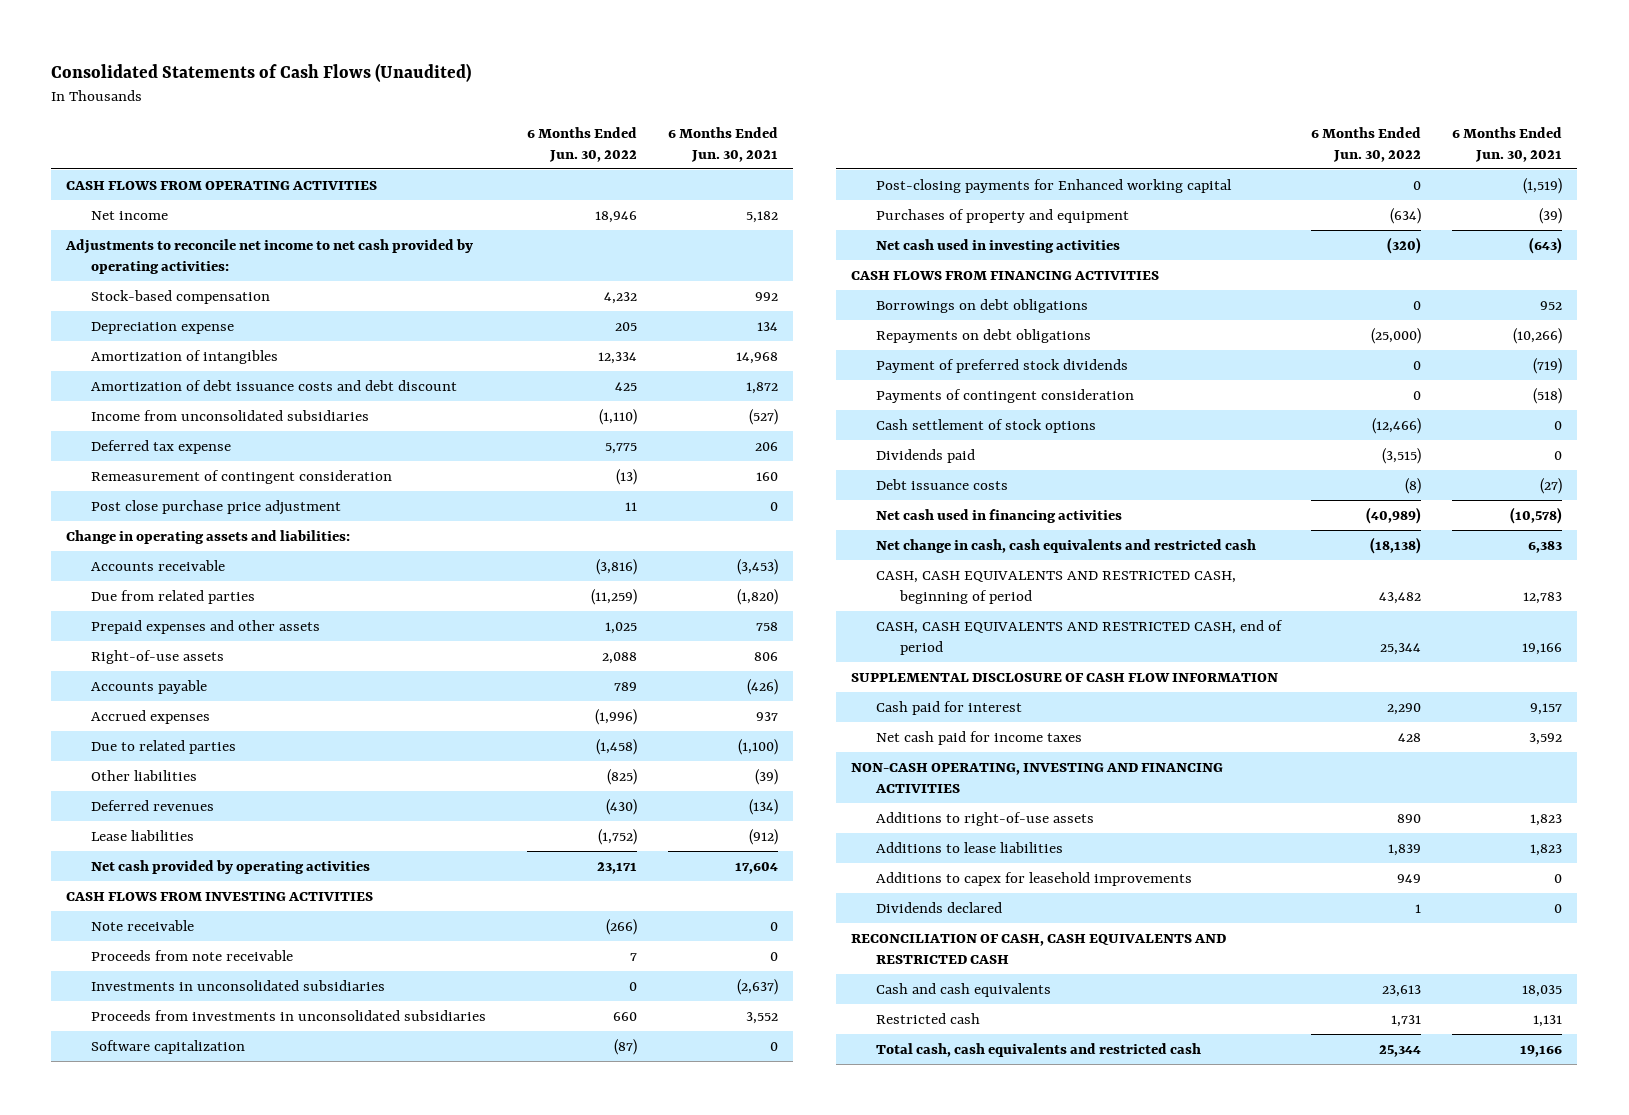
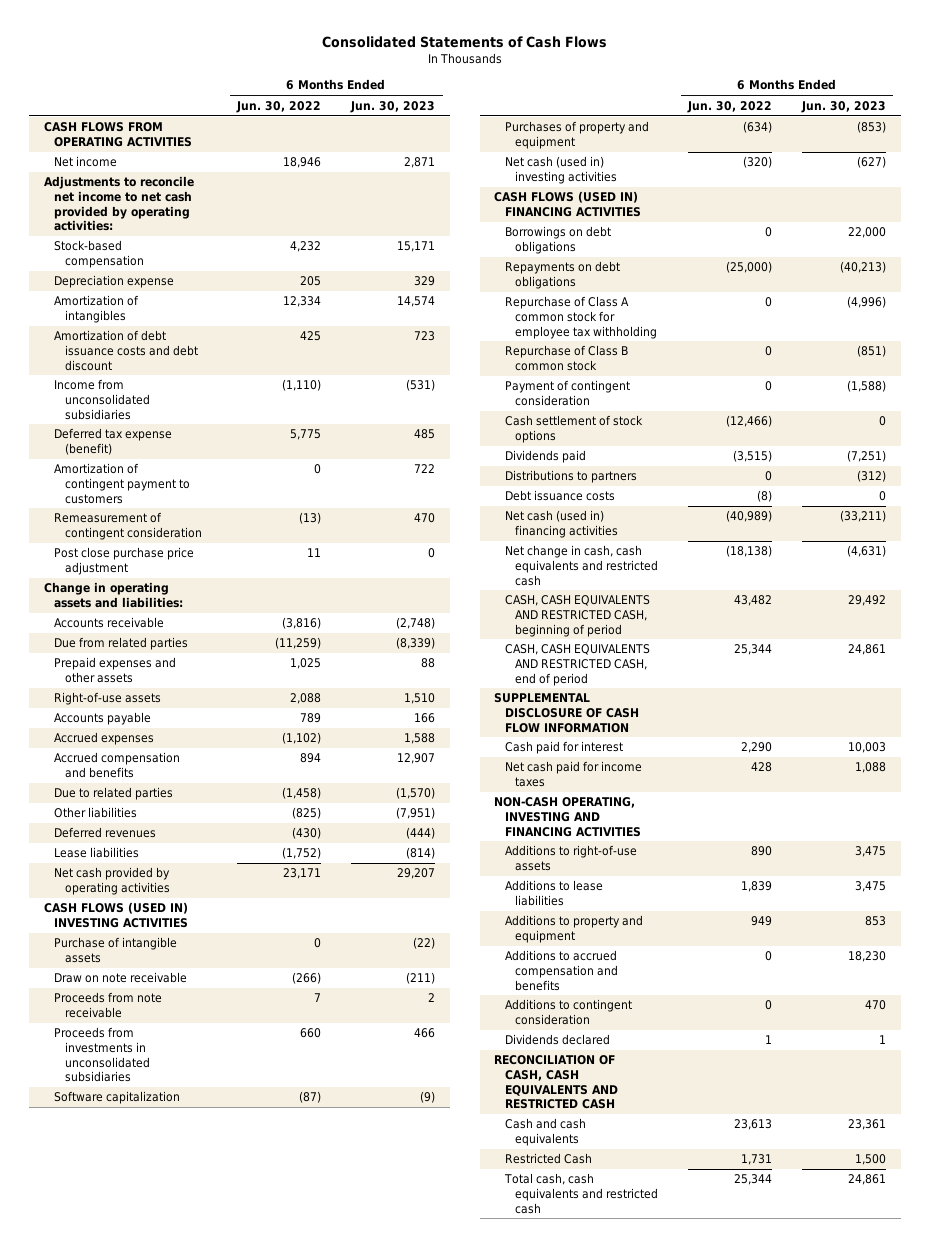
- Consolidated Statements of Cash Flows (Unaudited)
+ Consolidated Statements of Cash Flows
- | 6 Months Ended Jun. 30, 2022 | 6 Months Ended Jun. 30, 2021
+ | 6 Months Ended Jun. 30, 2022 | 6 Months Ended Jun. 30, 2023
- Deferred tax expense | 5,775 | 206
+ Deferred tax expense (benefit) | 5,775 | 485
+ Amortization of contingent payment to customers | 0 | 722
- Accrued expenses | (1,996) | 937
+ Accrued expenses | (1,102) | 1,588
+ Accrued compensation and benefits | 894 | 12,907
- CASH FLOWS FROM INVESTING ACTIVITIES
- Note receivable | (266) | 0
+ CASH FLOWS (USED IN) INVESTING ACTIVITIES
+ Purchase of intangible assets | 0 | (22)
+ Draw on note receivable | (266) | (211)
- Investments in unconsolidated subsidiaries | 0 | (2,637)
- Post-closing payments for Enhanced working capital | 0 | (1,519)
- Net cash used in investing activities | (320) | (643)
- CASH FLOWS FROM FINANCING ACTIVITIES
+ Net cash (used in) investing activities | (320) | (627)
+ CASH FLOWS (USED IN) FINANCING ACTIVITIES
- Payment of preferred stock dividends | 0 | (719)
- Payments of contingent consideration | 0 | (518)
+ Repurchase of Class A common stock for employee tax withholding | 0 | (4,996)
+ Repurchase of Class B common stock | 0 | (851)
+ Payment of contingent consideration | 0 | (1,588)
+ Distributions to partners | 0 | (312)
- Net cash used in financing activities | (40,989) | (10,578)
+ Net cash (used in) financing activities | (40,989) | (33,211)
- Additions to capex for leasehold improvements | 949 | 0
+ Additions to property and equipment | 949 | 853
+ Additions to accrued compensation and benefits | 0 | 18,230
+ Additions to contingent consideration | 0 | 470
- Restricted cash | 1,731 | 1,131
+ Restricted Cash | 1,731 | 1,500

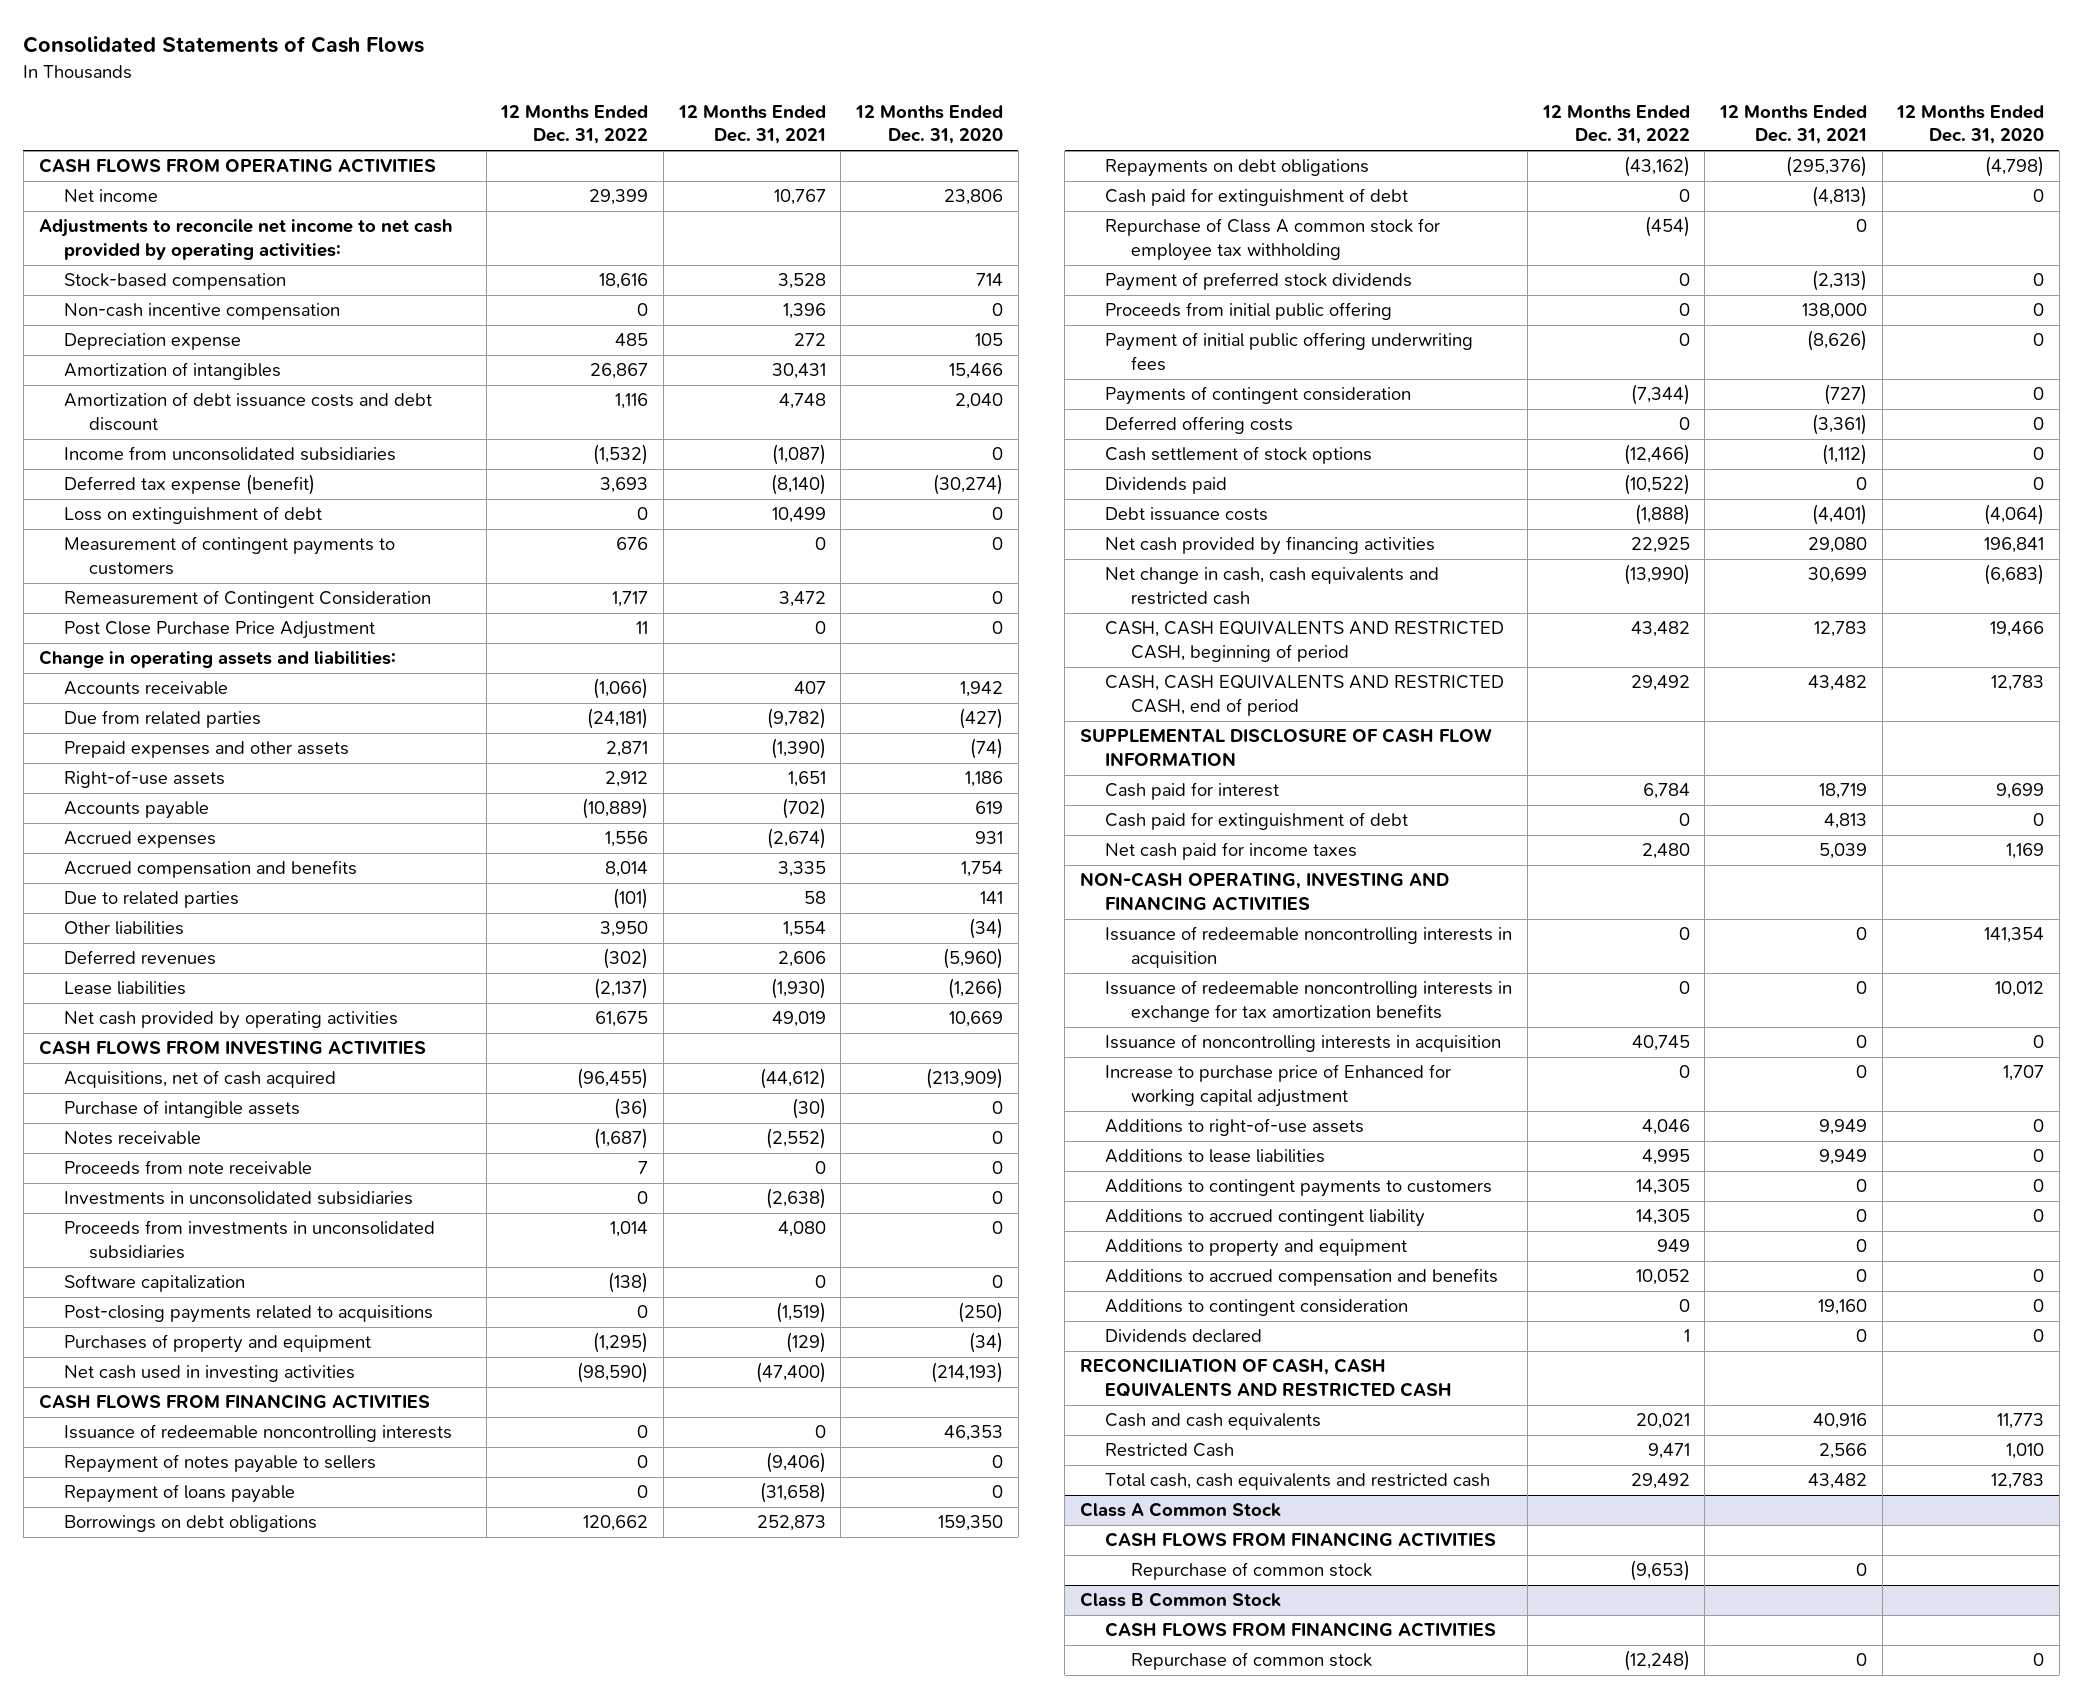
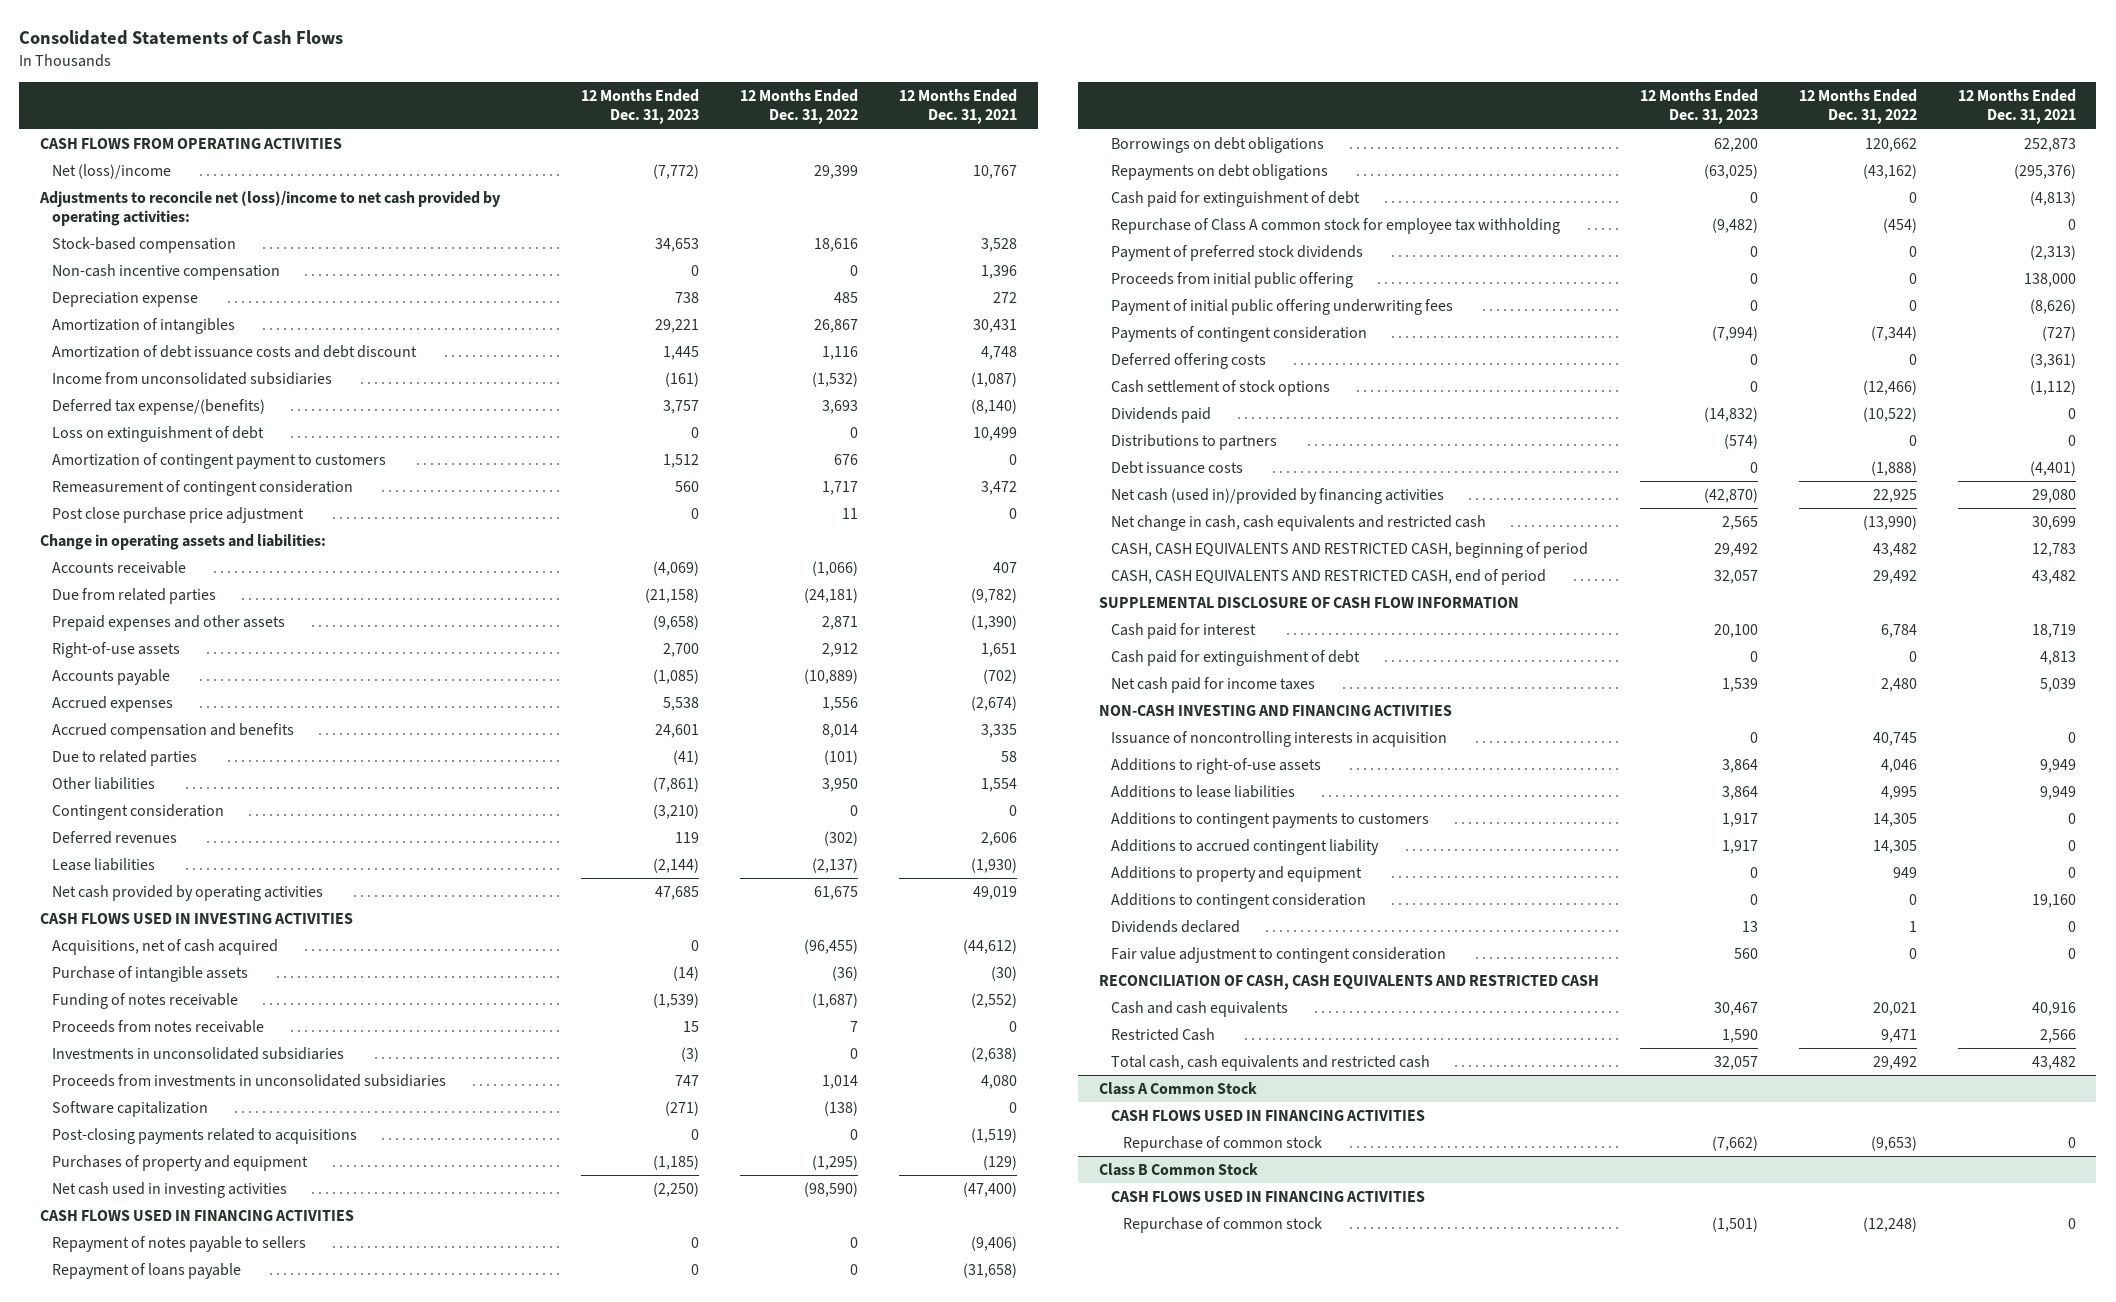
- | 12 Months Ended Dec. 31, 2022 | 12 Months Ended Dec. 31, 2021 | 12 Months Ended Dec. 31, 2020
+ | 12 Months Ended Dec. 31, 2023 | 12 Months Ended Dec. 31, 2022 | 12 Months Ended Dec. 31, 2021
- Net income | 29,399 | 10,767 | 23,806
- Adjustments to reconcile net income to net cash provided by operating activities:
+ Net (loss)/income | (7,772) | 29,399 | 10,767
+ Adjustments to reconcile net (loss)/income to net cash provided by operating activities:
- Deferred tax expense (benefit) | 3,693 | (8,140) | (30,274)
+ Deferred tax expense/(benefits) | 3,757 | 3,693 | (8,140)
- Measurement of contingent payments to customers | 676 | 0 | 0
- Remeasurement of Contingent Consideration | 1,717 | 3,472 | 0
- Post Close Purchase Price Adjustment | 11 | 0 | 0
+ Amortization of contingent payment to customers | 1,512 | 676 | 0
+ Remeasurement of contingent consideration | 560 | 1,717 | 3,472
+ Post close purchase price adjustment | 0 | 11 | 0
+ Contingent consideration | (3,210) | 0 | 0
- CASH FLOWS FROM INVESTING ACTIVITIES
+ CASH FLOWS USED IN INVESTING ACTIVITIES
- Notes receivable | (1,687) | (2,552) | 0
- Proceeds from note receivable | 7 | 0 | 0
+ Funding of notes receivable | (1,539) | (1,687) | (2,552)
+ Proceeds from notes receivable | 15 | 7 | 0
- CASH FLOWS FROM FINANCING ACTIVITIES
- Issuance of redeemable noncontrolling interests | 0 | 0 | 46,353
+ CASH FLOWS USED IN FINANCING ACTIVITIES
+ Distributions to partners | (574) | 0 | 0
- Net cash provided by financing activities | 22,925 | 29,080 | 196,841
+ Net cash (used in)/provided by financing activities | (42,870) | 22,925 | 29,080
- NON-CASH OPERATING, INVESTING AND FINANCING ACTIVITIES
- Issuance of redeemable noncontrolling interests in acquisition | 0 | 0 | 141,354
- Issuance of redeemable noncontrolling interests in exchange for tax amortization benefits | 0 | 0 | 10,012
+ NON-CASH INVESTING AND FINANCING ACTIVITIES
- Increase to purchase price of Enhanced for working capital adjustment | 0 | 0 | 1,707
- Additions to accrued compensation and benefits | 10,052 | 0 | 0
+ Fair value adjustment to contingent consideration | 560 | 0 | 0
@ Class A Common Stock
- CASH FLOWS FROM FINANCING ACTIVITIES
+ CASH FLOWS USED IN FINANCING ACTIVITIES
@ Class B Common Stock
- CASH FLOWS FROM FINANCING ACTIVITIES
+ CASH FLOWS USED IN FINANCING ACTIVITIES

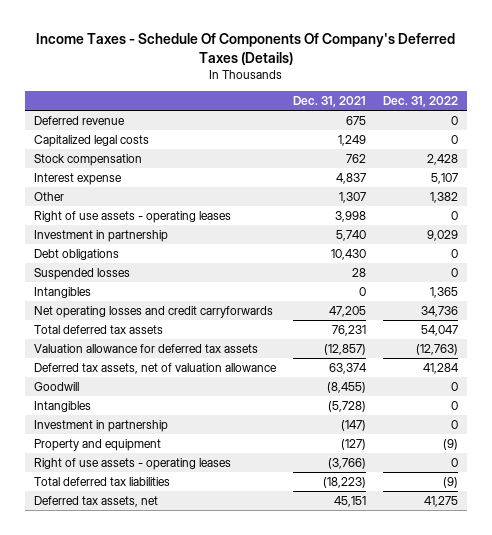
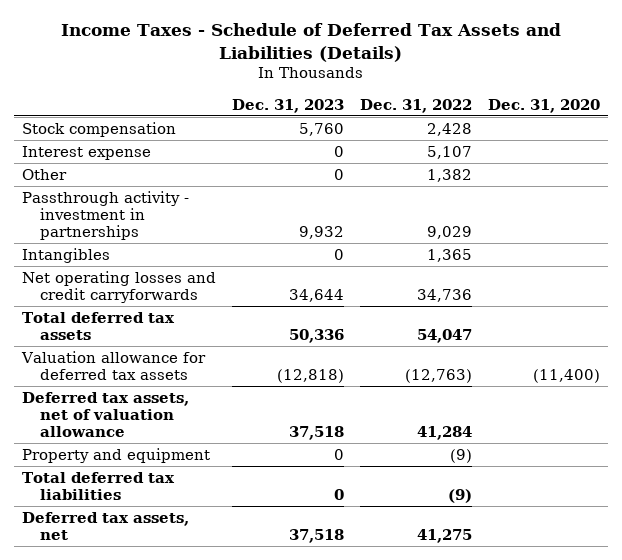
- Income Taxes - Schedule Of Components Of Company's Deferred Taxes (Details)
+ Income Taxes - Schedule of Deferred Tax Assets and Liabilities (Details)
- | Dec. 31, 2021 | Dec. 31, 2022
+ | Dec. 31, 2023 | Dec. 31, 2022 | Dec. 31, 2020
- Deferred revenue | 675 | 0
- Capitalized legal costs | 1,249 | 0
- Right of use assets - operating leases | 3,998 | 0
- Investment in partnership | 5,740 | 9,029
- Debt obligations | 10,430 | 0
- Suspended losses | 28 | 0
+ Passthrough activity - investment in partnerships | 9,932 | 9,029 |
- Goodwill | (8,455) | 0
- Intangibles | (5,728) | 0
- Investment in partnership | (147) | 0
- Right of use assets - operating leases | (3,766) | 0

